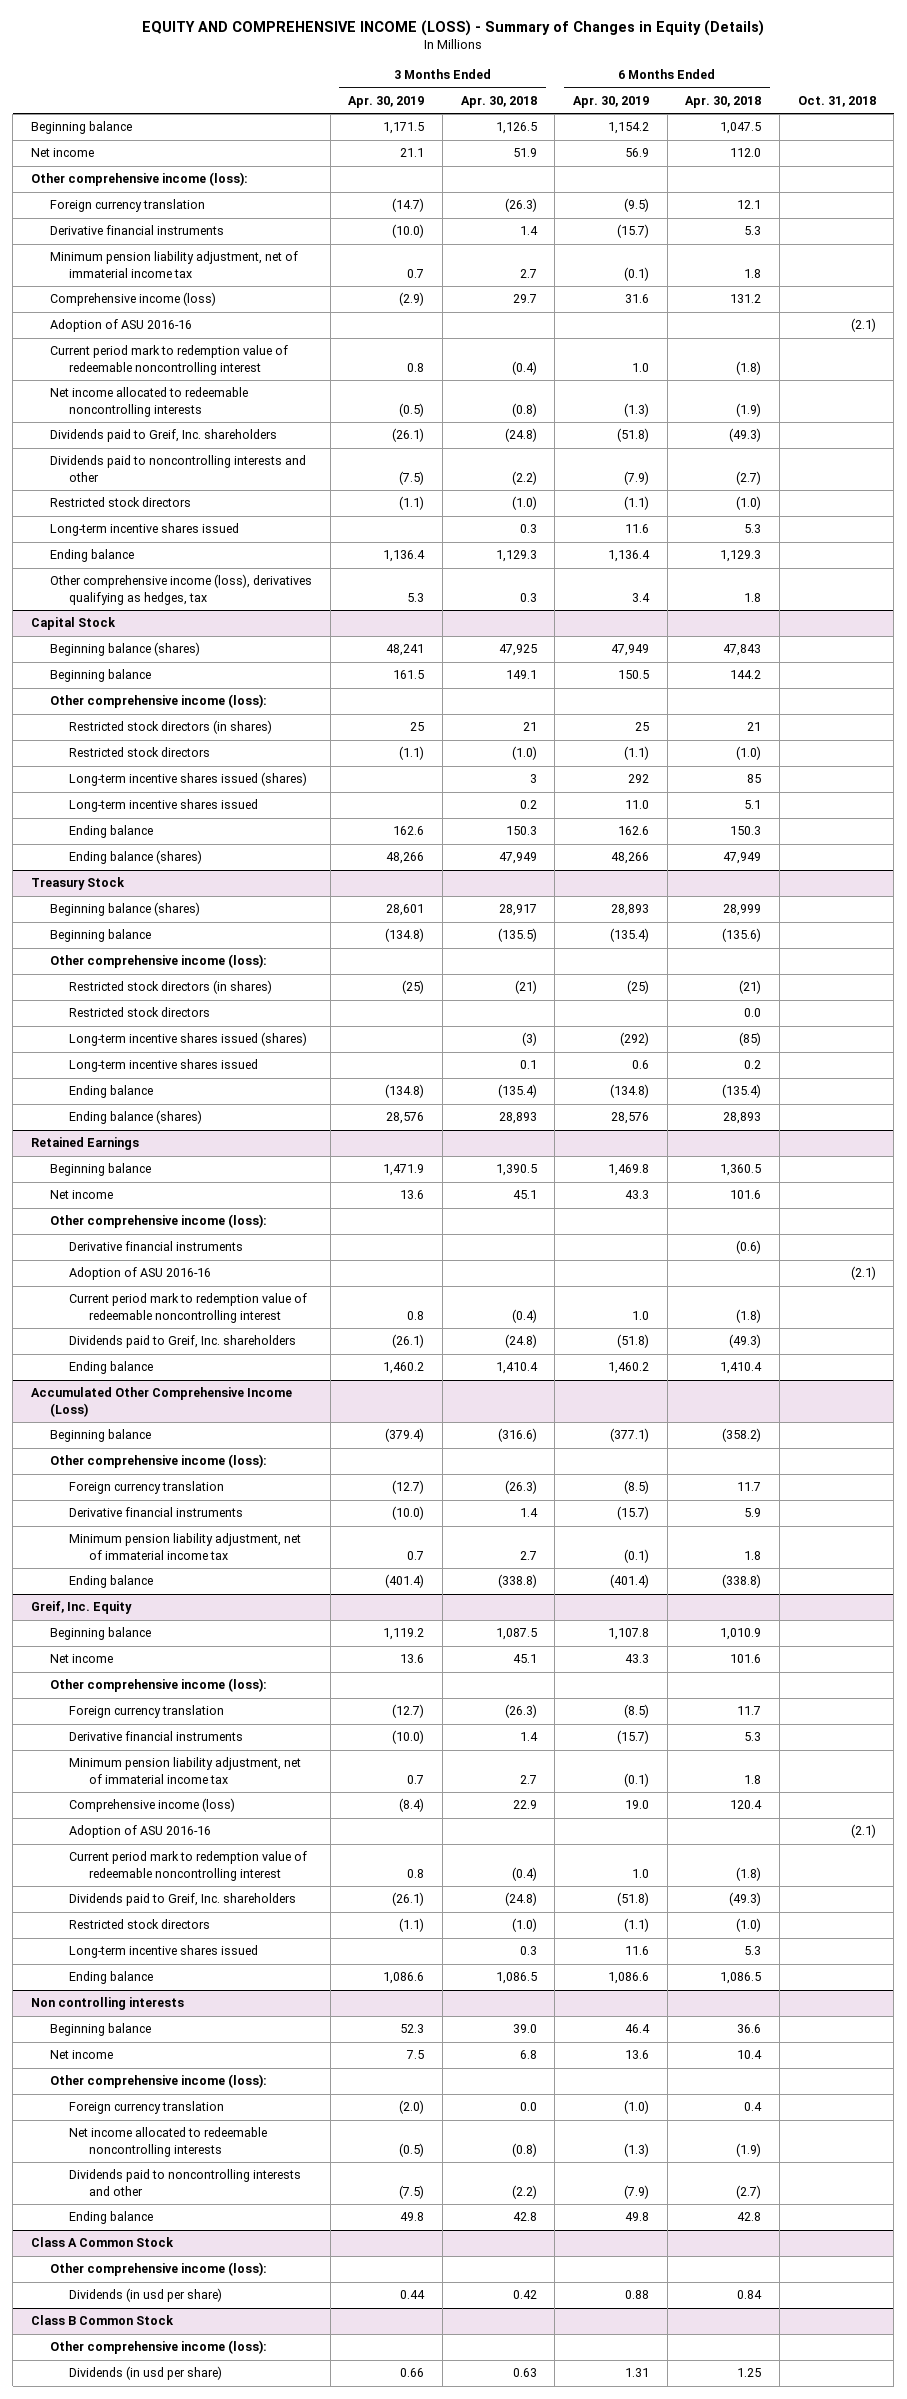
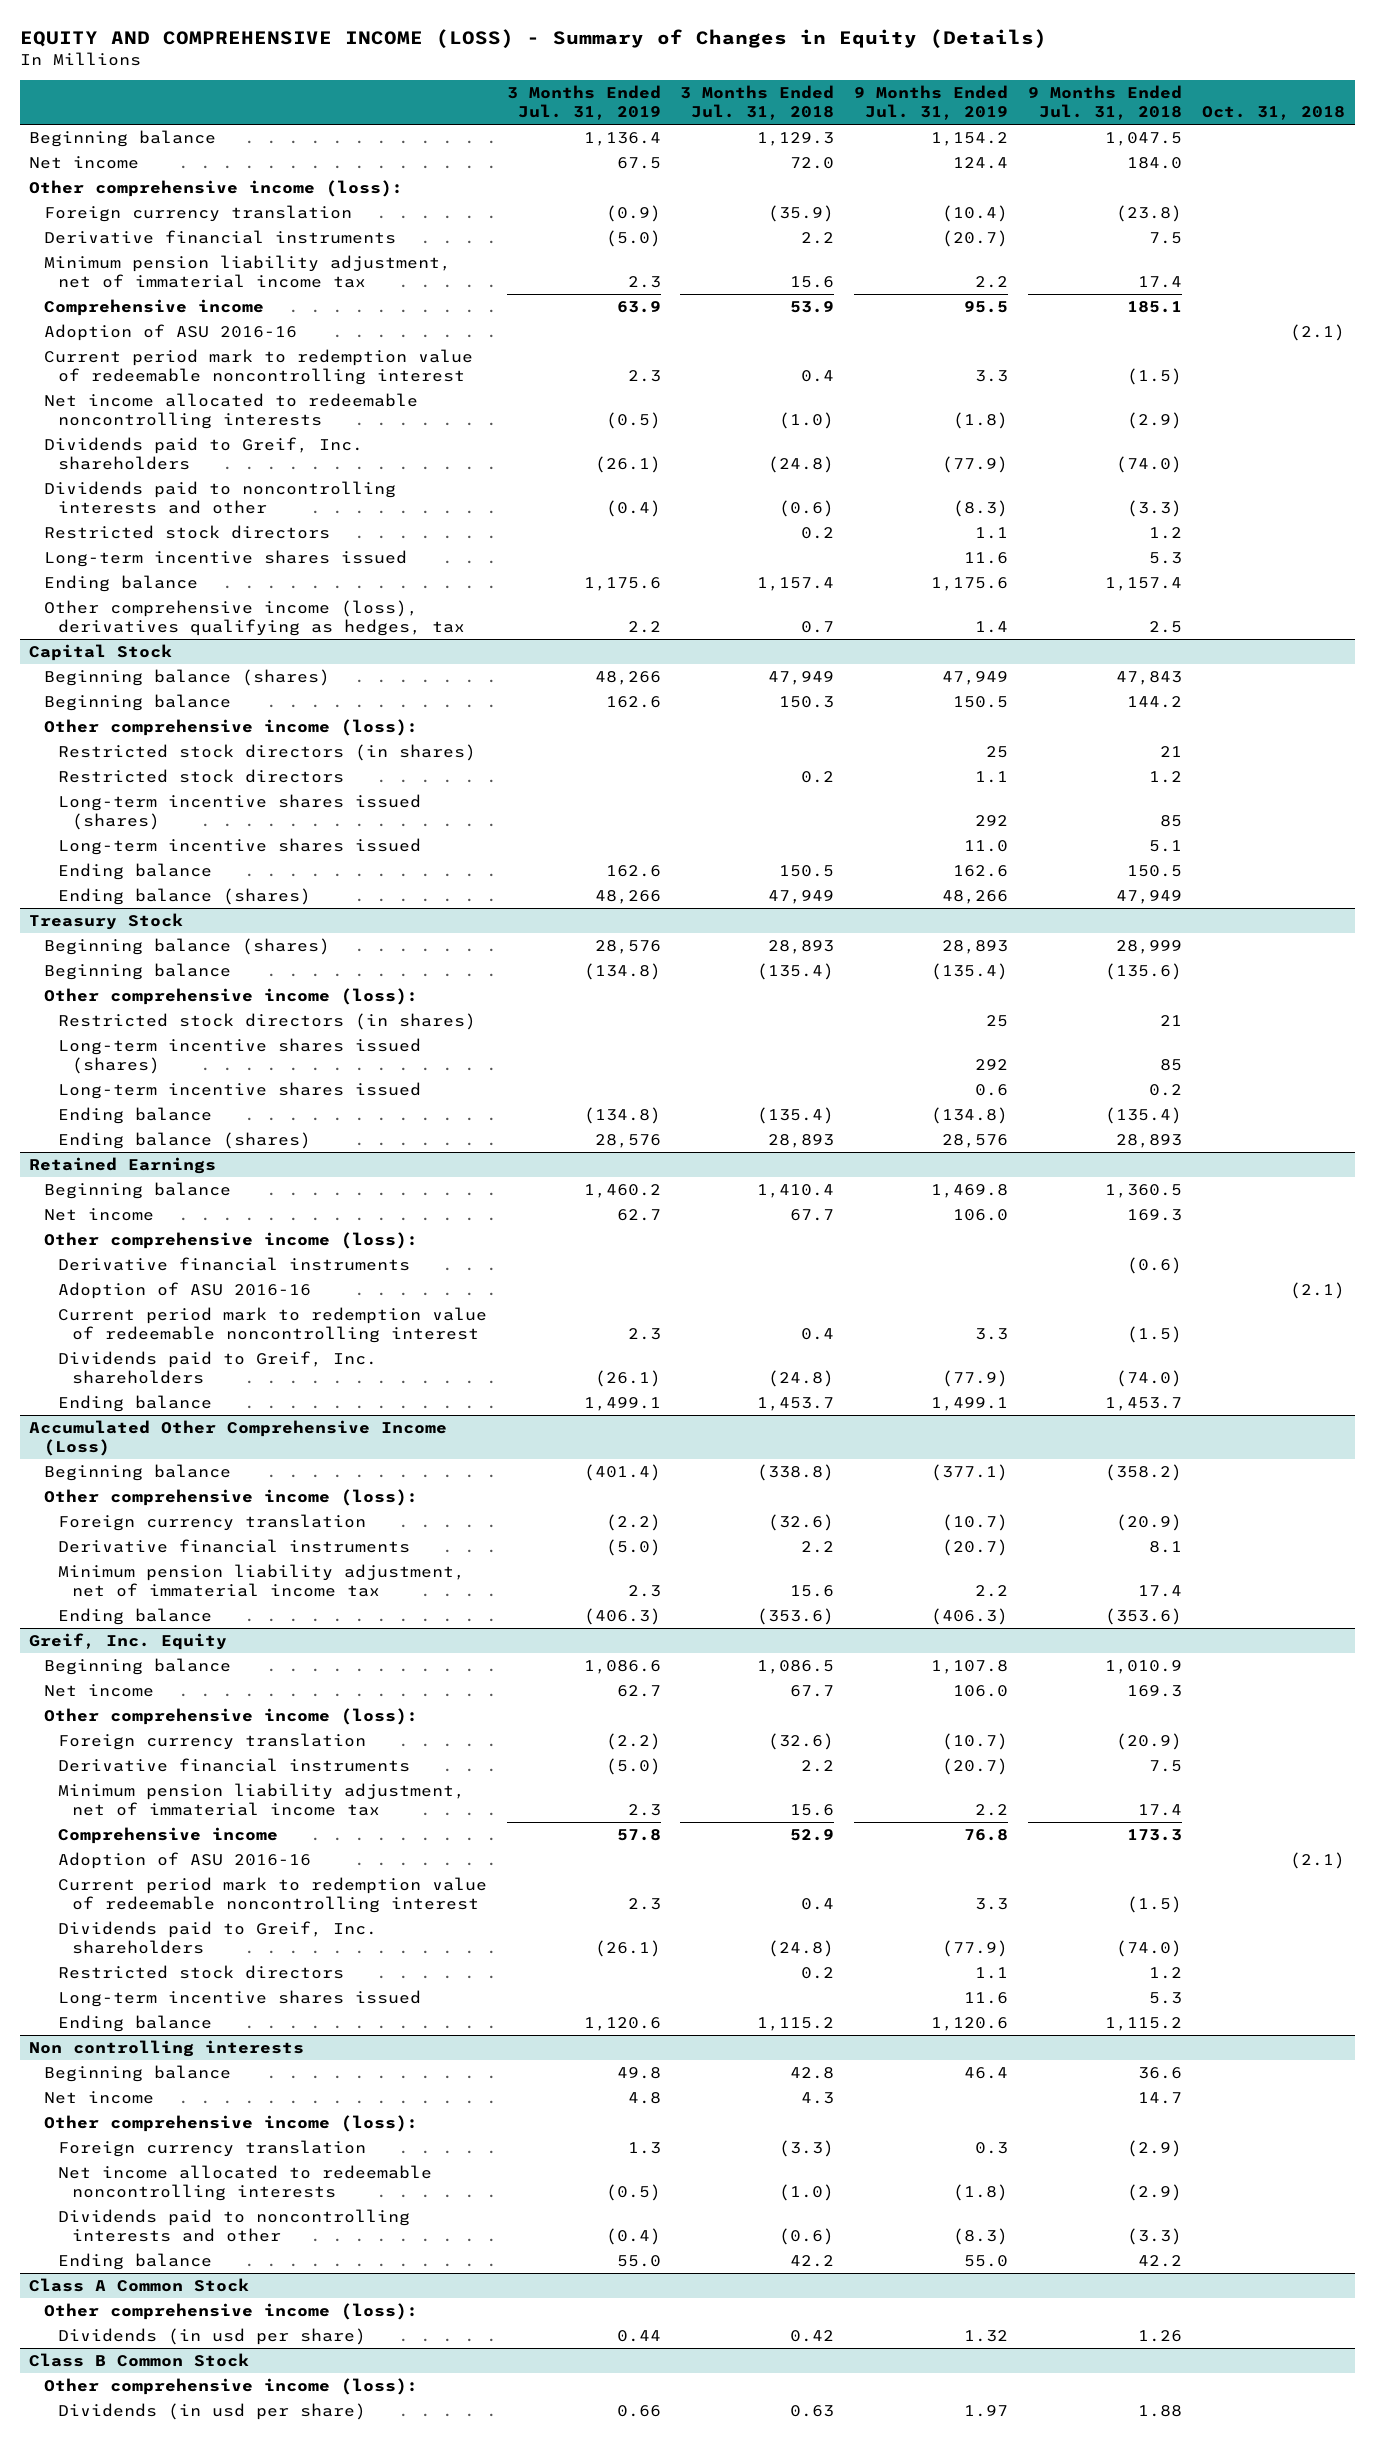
- | 3 Months Ended Apr. 30, 2019 | 3 Months Ended Apr. 30, 2018 | 6 Months Ended Apr. 30, 2019 | 6 Months Ended Apr. 30, 2018 | Oct. 31, 2018
+ | 3 Months Ended Jul. 31, 2019 | 3 Months Ended Jul. 31, 2018 | 9 Months Ended Jul. 31, 2019 | 9 Months Ended Jul. 31, 2018 | Oct. 31, 2018
- Comprehensive income (loss) | (2.9) | 29.7 | 31.6 | 131.2 |
+ Comprehensive income | 63.9 | 53.9 | 95.5 | 185.1 |
@ Treasury Stock
- Restricted stock directors | | | | 0.0 |
@ Greif, Inc. Equity
- Comprehensive income (loss) | (8.4) | 22.9 | 19.0 | 120.4 |
+ Comprehensive income | 57.8 | 52.9 | 76.8 | 173.3 |

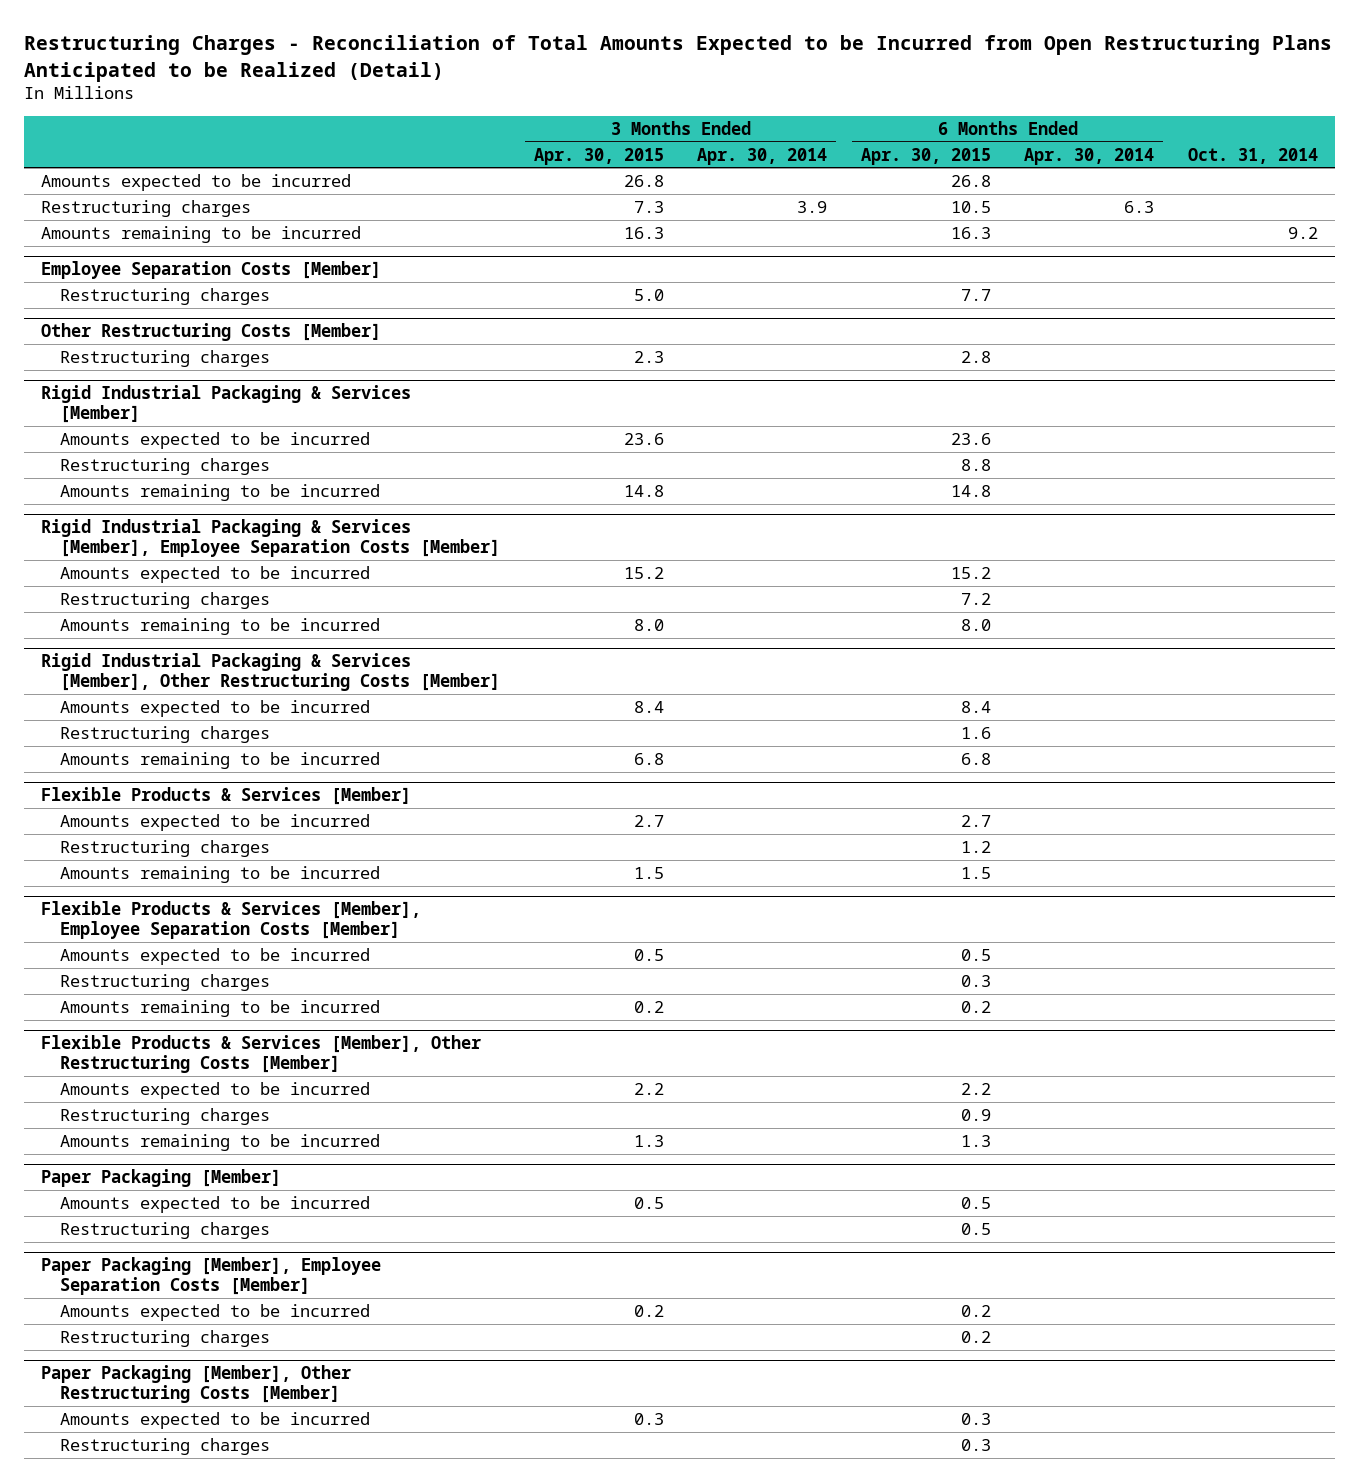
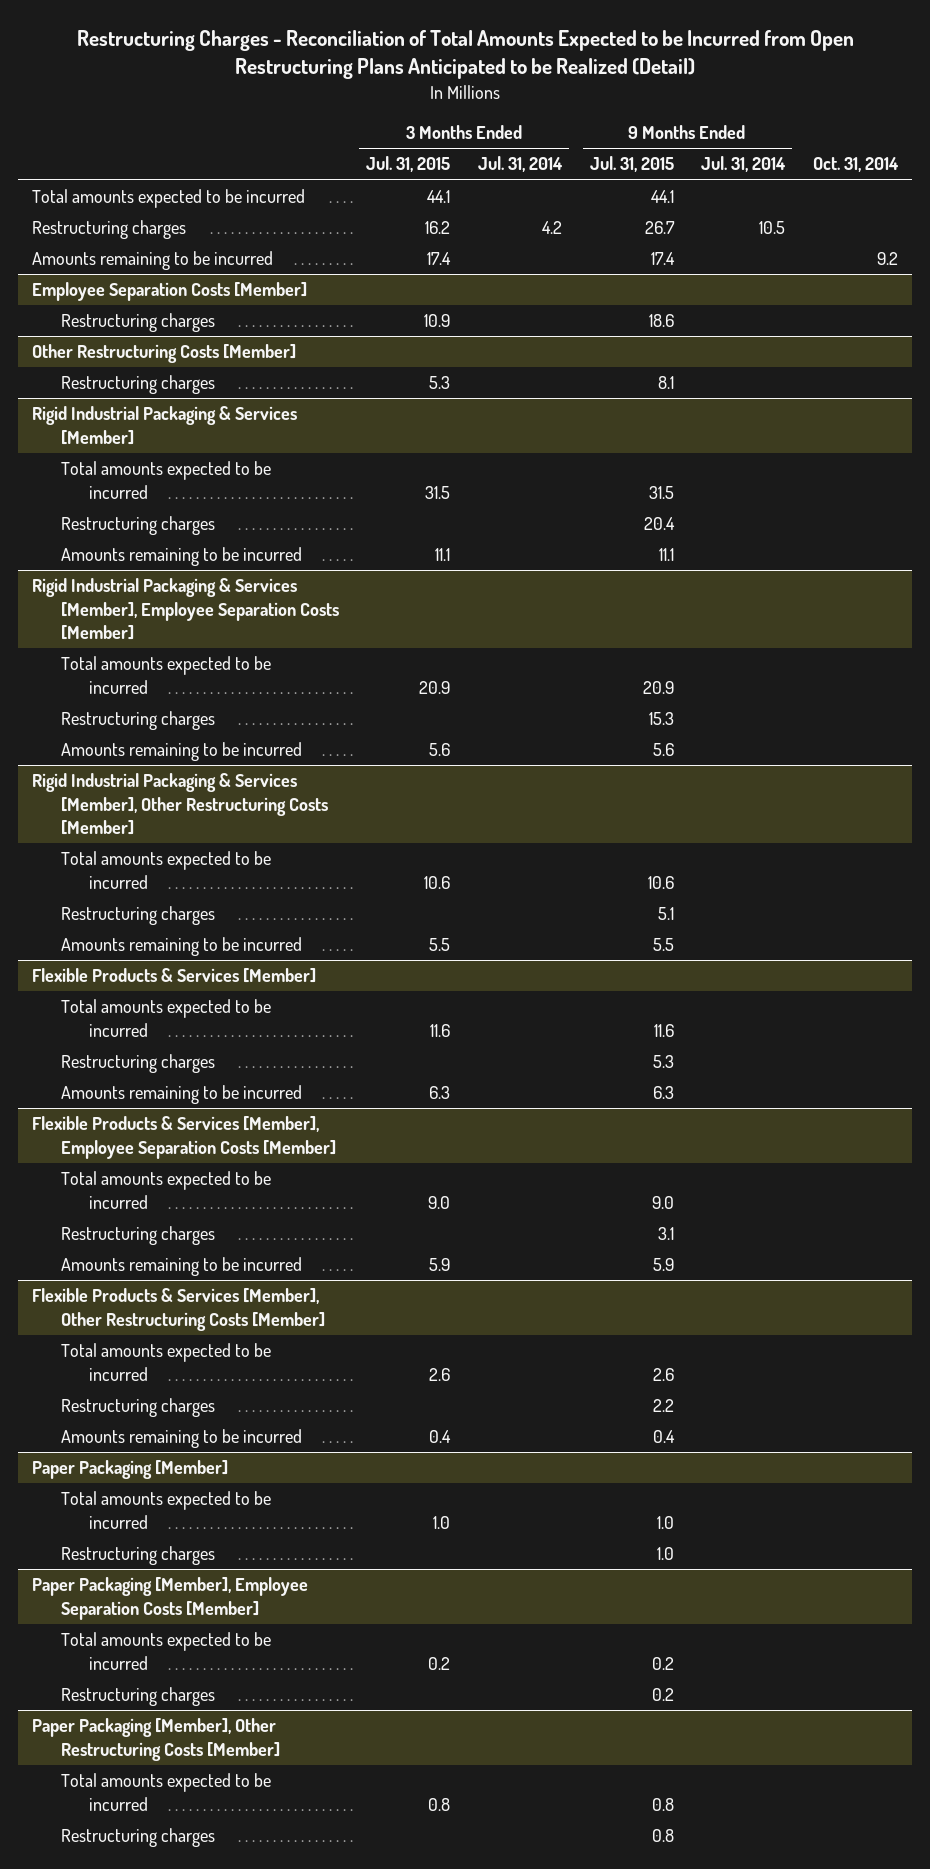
- | 3 Months Ended Apr. 30, 2015 | 3 Months Ended Apr. 30, 2014 | 6 Months Ended Apr. 30, 2015 | 6 Months Ended Apr. 30, 2014 | Oct. 31, 2014
+ | 3 Months Ended Jul. 31, 2015 | 3 Months Ended Jul. 31, 2014 | 9 Months Ended Jul. 31, 2015 | 9 Months Ended Jul. 31, 2014 | Oct. 31, 2014
- Amounts expected to be incurred | 26.8 | | 26.8 | |
+ Total amounts expected to be incurred | 44.1 | | 44.1 | |
@ Rigid Industrial Packaging & Services [Member]
- Amounts expected to be incurred | 23.6 | | 23.6 | |
+ Total amounts expected to be incurred | 31.5 | | 31.5 | |
@ Rigid Industrial Packaging & Services [Member], Employee Separation Costs [Member]
- Amounts expected to be incurred | 15.2 | | 15.2 | |
+ Total amounts expected to be incurred | 20.9 | | 20.9 | |
@ Rigid Industrial Packaging & Services [Member], Other Restructuring Costs [Member]
- Amounts expected to be incurred | 8.4 | | 8.4 | |
+ Total amounts expected to be incurred | 10.6 | | 10.6 | |
@ Flexible Products & Services [Member]
- Amounts expected to be incurred | 2.7 | | 2.7 | |
+ Total amounts expected to be incurred | 11.6 | | 11.6 | |
@ Flexible Products & Services [Member], Employee Separation Costs [Member]
- Amounts expected to be incurred | 0.5 | | 0.5 | |
+ Total amounts expected to be incurred | 9.0 | | 9.0 | |
@ Flexible Products & Services [Member], Other Restructuring Costs [Member]
- Amounts expected to be incurred | 2.2 | | 2.2 | |
+ Total amounts expected to be incurred | 2.6 | | 2.6 | |
@ Paper Packaging [Member]
- Amounts expected to be incurred | 0.5 | | 0.5 | |
+ Total amounts expected to be incurred | 1.0 | | 1.0 | |
@ Paper Packaging [Member], Employee Separation Costs [Member]
- Amounts expected to be incurred | 0.2 | | 0.2 | |
+ Total amounts expected to be incurred | 0.2 | | 0.2 | |
@ Paper Packaging [Member], Other Restructuring Costs [Member]
- Amounts expected to be incurred | 0.3 | | 0.3 | |
+ Total amounts expected to be incurred | 0.8 | | 0.8 | |

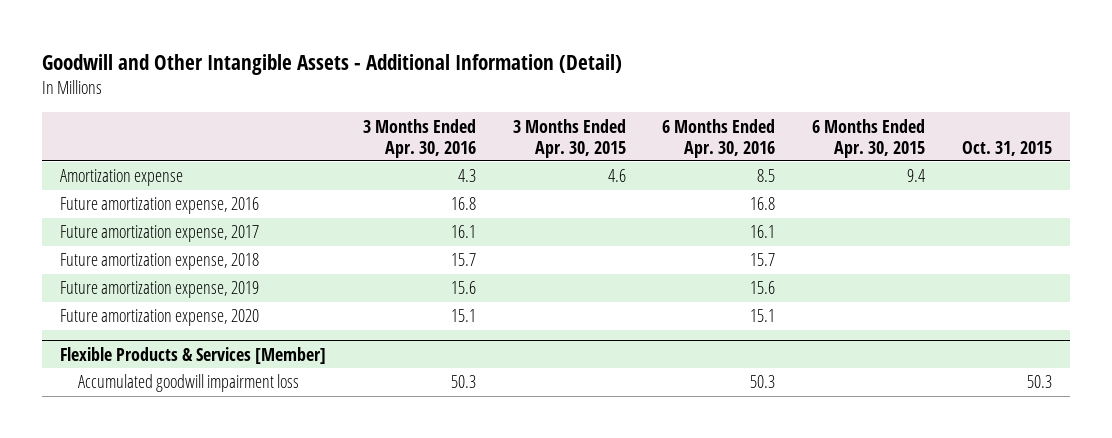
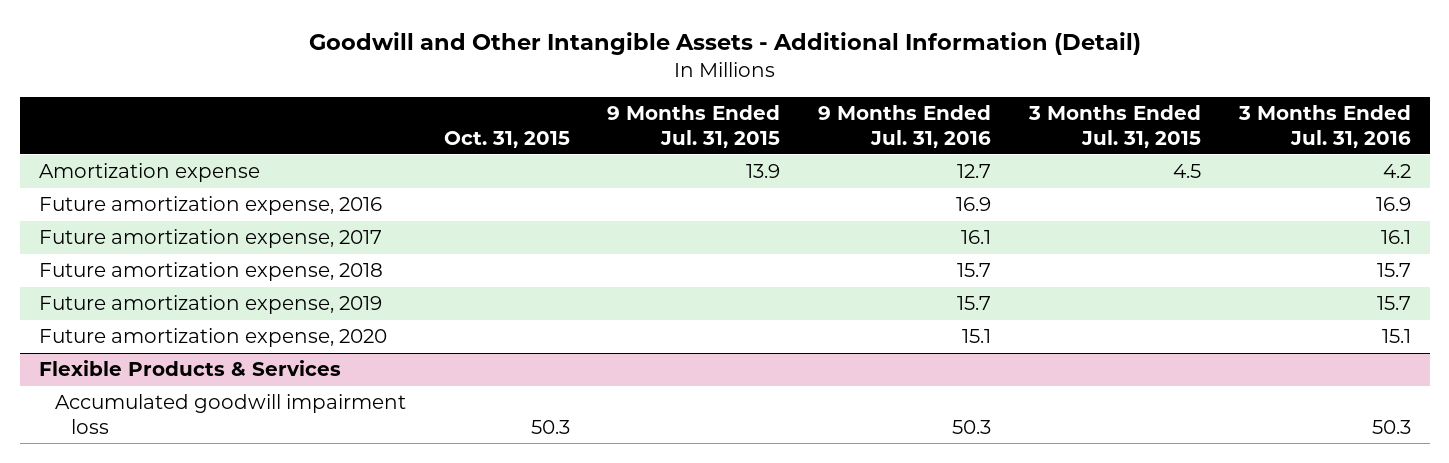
- | 3 Months Ended Apr. 30, 2016 | 3 Months Ended Apr. 30, 2015 | 6 Months Ended Apr. 30, 2016 | 6 Months Ended Apr. 30, 2015 | Oct. 31, 2015
+ | Oct. 31, 2015 | 9 Months Ended Jul. 31, 2015 | 9 Months Ended Jul. 31, 2016 | 3 Months Ended Jul. 31, 2015 | 3 Months Ended Jul. 31, 2016
- Flexible Products & Services [Member]
+ Flexible Products & Services

